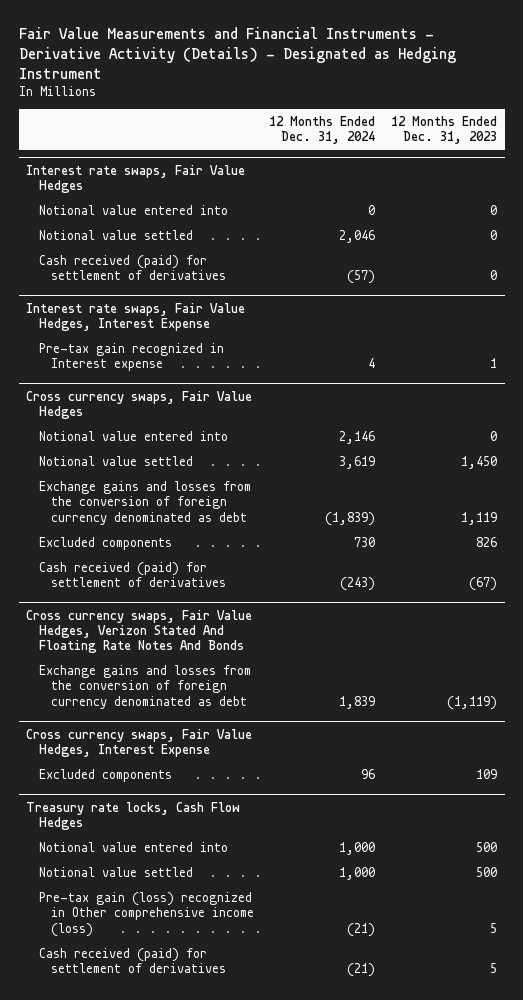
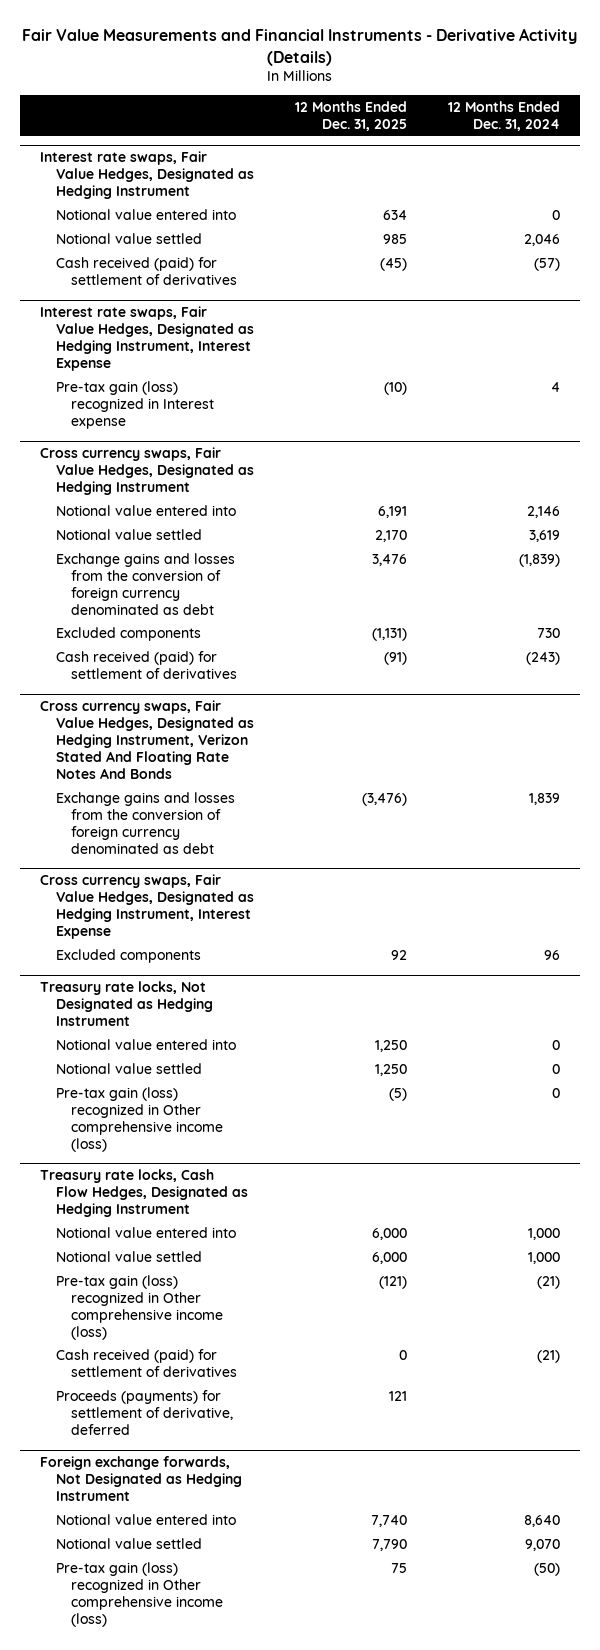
- Fair Value Measurements and Financial Instruments - Derivative Activity (Details) - Designated as Hedging Instrument
+ Fair Value Measurements and Financial Instruments - Derivative Activity (Details)
- | 12 Months Ended Dec. 31, 2024 | 12 Months Ended Dec. 31, 2023
+ | 12 Months Ended Dec. 31, 2025 | 12 Months Ended Dec. 31, 2024
- Interest rate swaps, Fair Value Hedges
+ Interest rate swaps, Fair Value Hedges, Designated as Hedging Instrument
- Interest rate swaps, Fair Value Hedges, Interest Expense
- Pre-tax gain recognized in Interest expense | 4 | 1
- Cross currency swaps, Fair Value Hedges
+ Interest rate swaps, Fair Value Hedges, Designated as Hedging Instrument, Interest Expense
+ Pre-tax gain (loss) recognized in Interest expense | (10) | 4
+ Cross currency swaps, Fair Value Hedges, Designated as Hedging Instrument
- Cross currency swaps, Fair Value Hedges, Verizon Stated And Floating Rate Notes And Bonds
+ Cross currency swaps, Fair Value Hedges, Designated as Hedging Instrument, Verizon Stated And Floating Rate Notes And Bonds
- Cross currency swaps, Fair Value Hedges, Interest Expense
+ Cross currency swaps, Fair Value Hedges, Designated as Hedging Instrument, Interest Expense
- Treasury rate locks, Cash Flow Hedges
+ Treasury rate locks, Not Designated as Hedging Instrument
+ Notional value entered into | 1,250 | 0
+ Notional value settled | 1,250 | 0
+ Pre-tax gain (loss) recognized in Other comprehensive income (loss) | (5) | 0
+ Treasury rate locks, Cash Flow Hedges, Designated as Hedging Instrument
+ Proceeds (payments) for settlement of derivative, deferred | 121 |
+ Foreign exchange forwards, Not Designated as Hedging Instrument
+ Notional value entered into | 7,740 | 8,640
+ Notional value settled | 7,790 | 9,070
+ Pre-tax gain (loss) recognized in Other comprehensive income (loss) | 75 | (50)

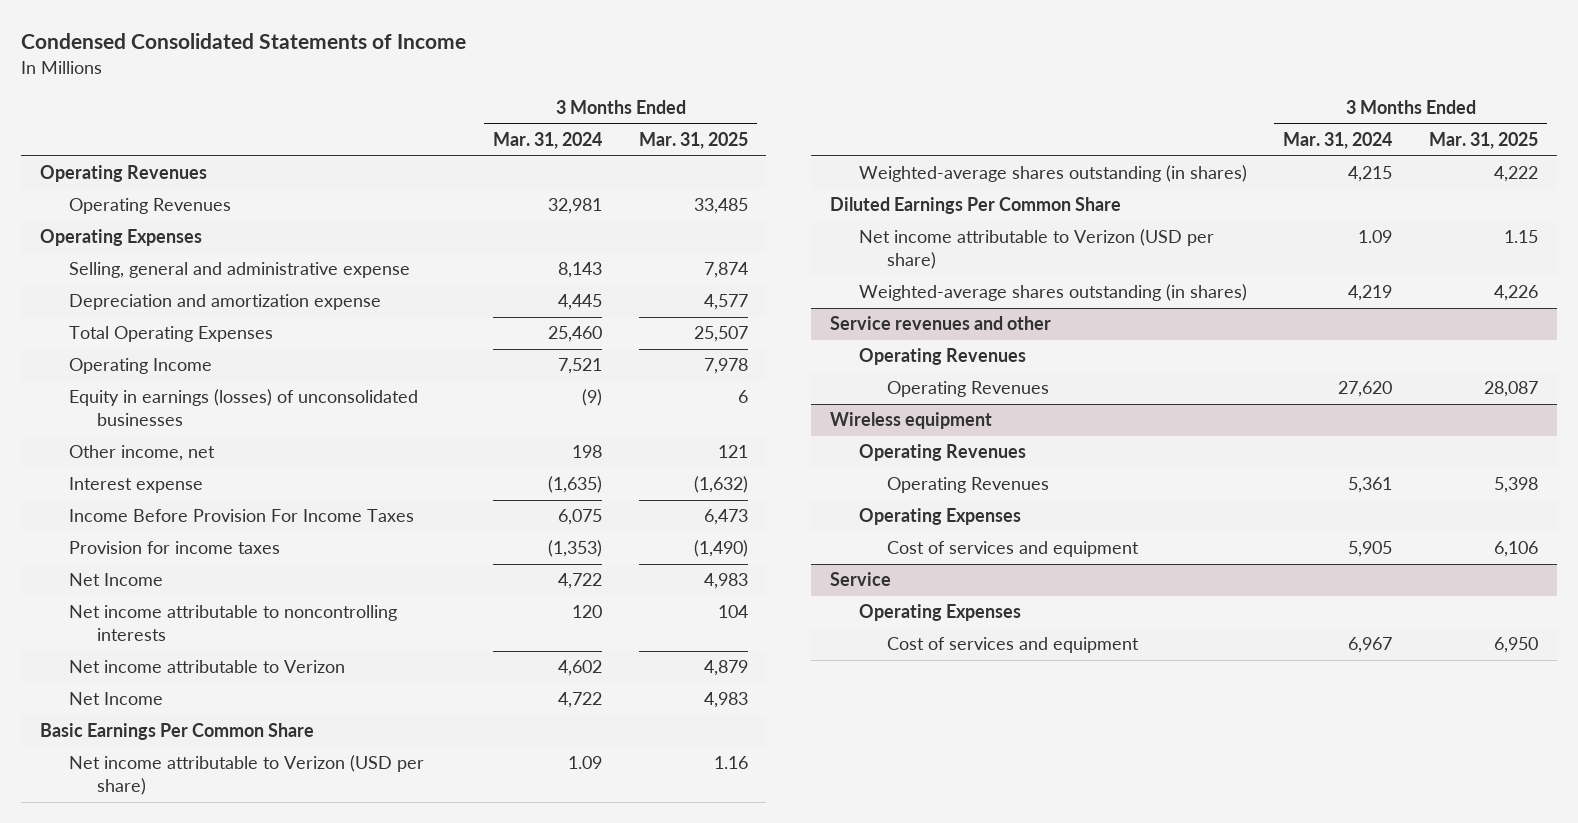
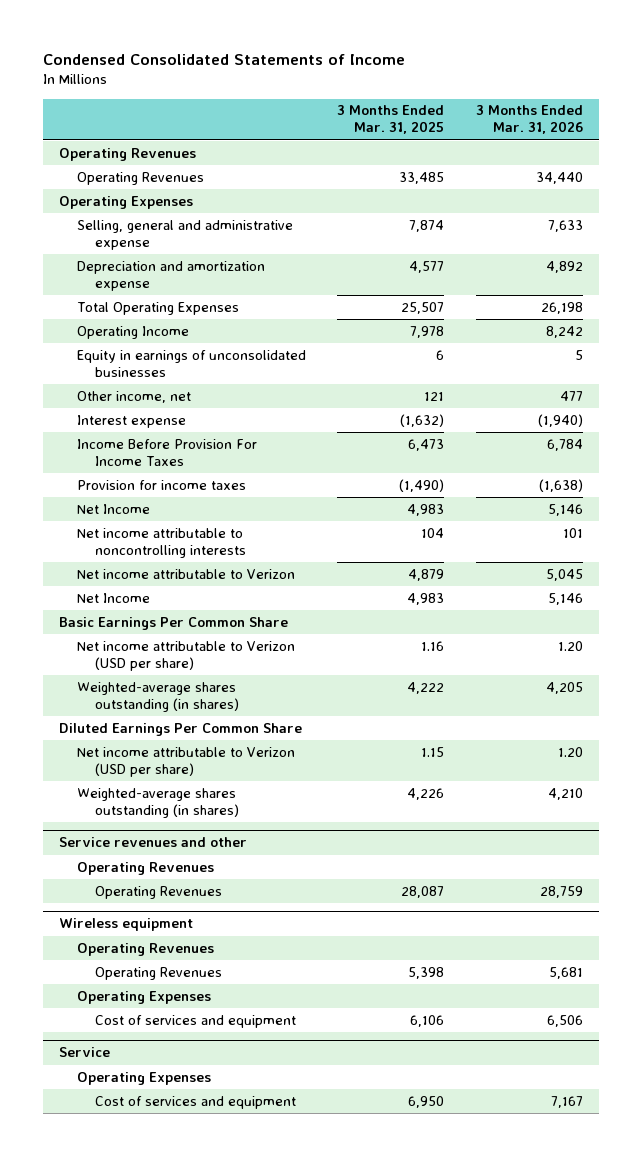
- | 3 Months Ended Mar. 31, 2024 | 3 Months Ended Mar. 31, 2025
+ | 3 Months Ended Mar. 31, 2025 | 3 Months Ended Mar. 31, 2026
- Equity in earnings (losses) of unconsolidated businesses | (9) | 6
+ Equity in earnings of unconsolidated businesses | 6 | 5

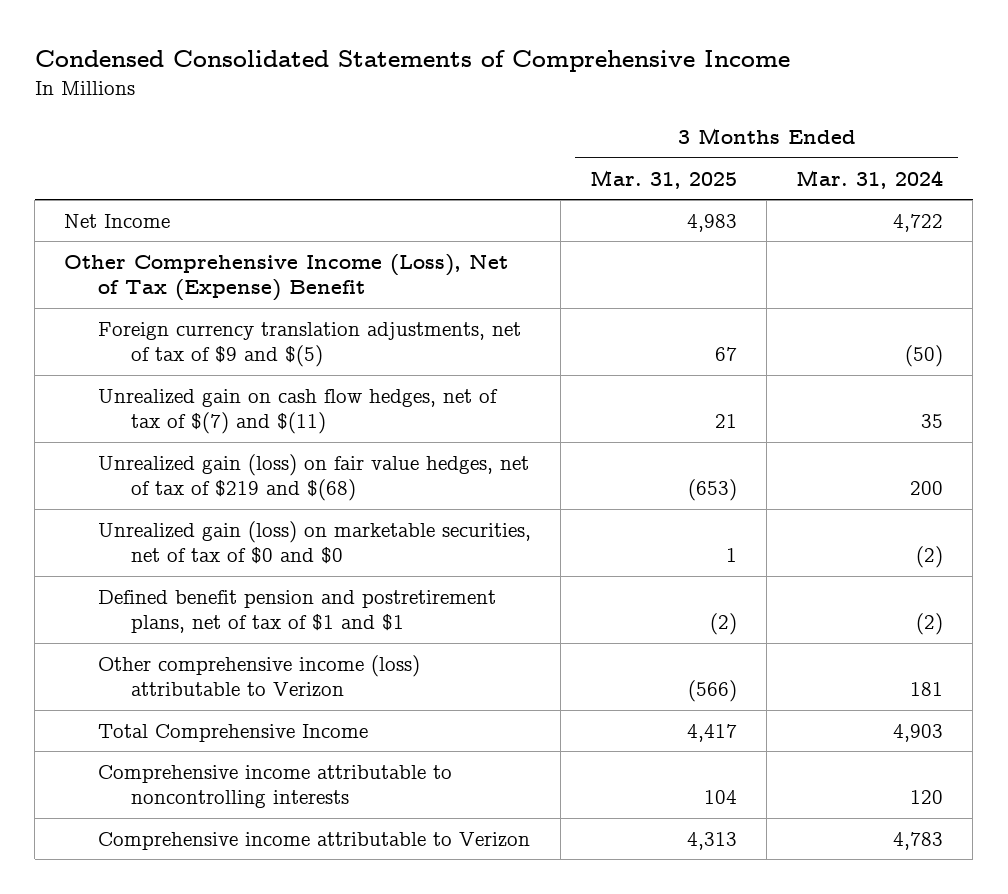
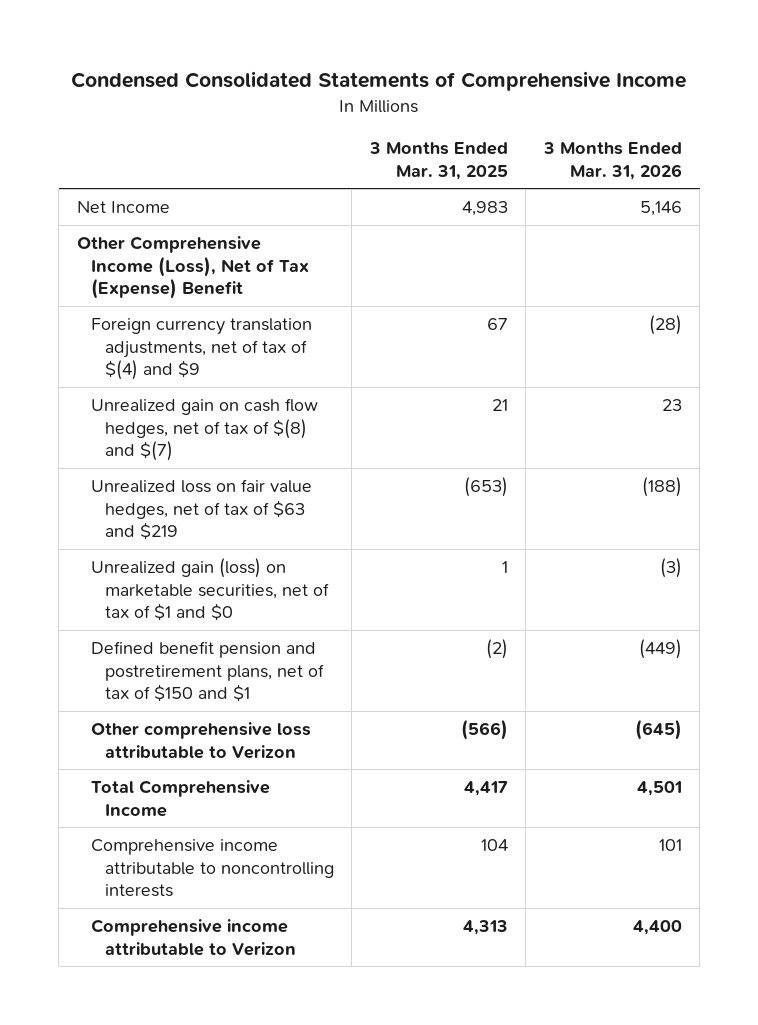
- | 3 Months Ended Mar. 31, 2025 | 3 Months Ended Mar. 31, 2024
+ | 3 Months Ended Mar. 31, 2025 | 3 Months Ended Mar. 31, 2026
- Foreign currency translation adjustments, net of tax of $9 and $(5) | 67 | (50)
- Unrealized gain on cash flow hedges, net of tax of $(7) and $(11) | 21 | 35
- Unrealized gain (loss) on fair value hedges, net of tax of $219 and $(68) | (653) | 200
- Unrealized gain (loss) on marketable securities, net of tax of $0 and $0 | 1 | (2)
- Defined benefit pension and postretirement plans, net of tax of $1 and $1 | (2) | (2)
- Other comprehensive income (loss) attributable to Verizon | (566) | 181
+ Foreign currency translation adjustments, net of tax of $(4) and $9 | 67 | (28)
+ Unrealized gain on cash flow hedges, net of tax of $(8) and $(7) | 21 | 23
+ Unrealized loss on fair value hedges, net of tax of $63 and $219 | (653) | (188)
+ Unrealized gain (loss) on marketable securities, net of tax of $1 and $0 | 1 | (3)
+ Defined benefit pension and postretirement plans, net of tax of $150 and $1 | (2) | (449)
+ Other comprehensive loss attributable to Verizon | (566) | (645)

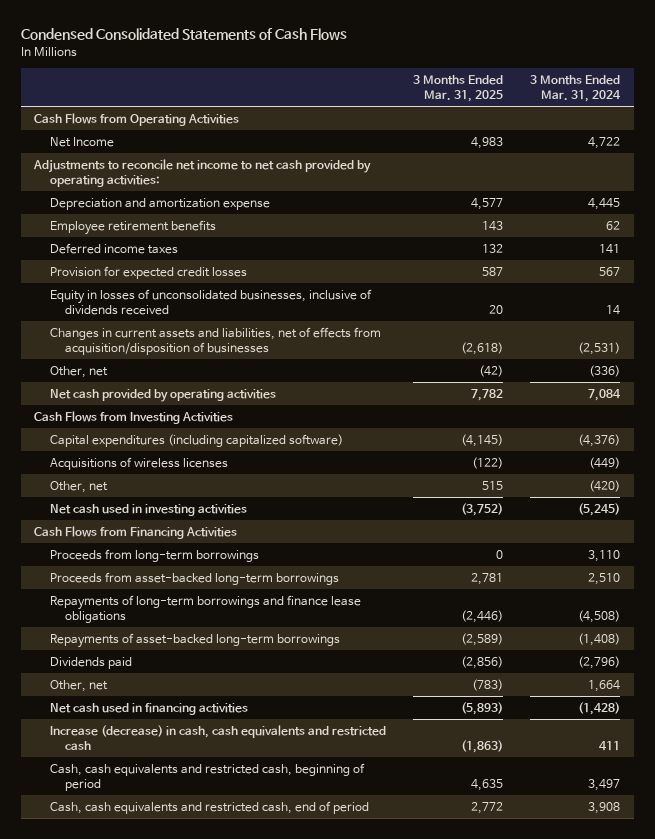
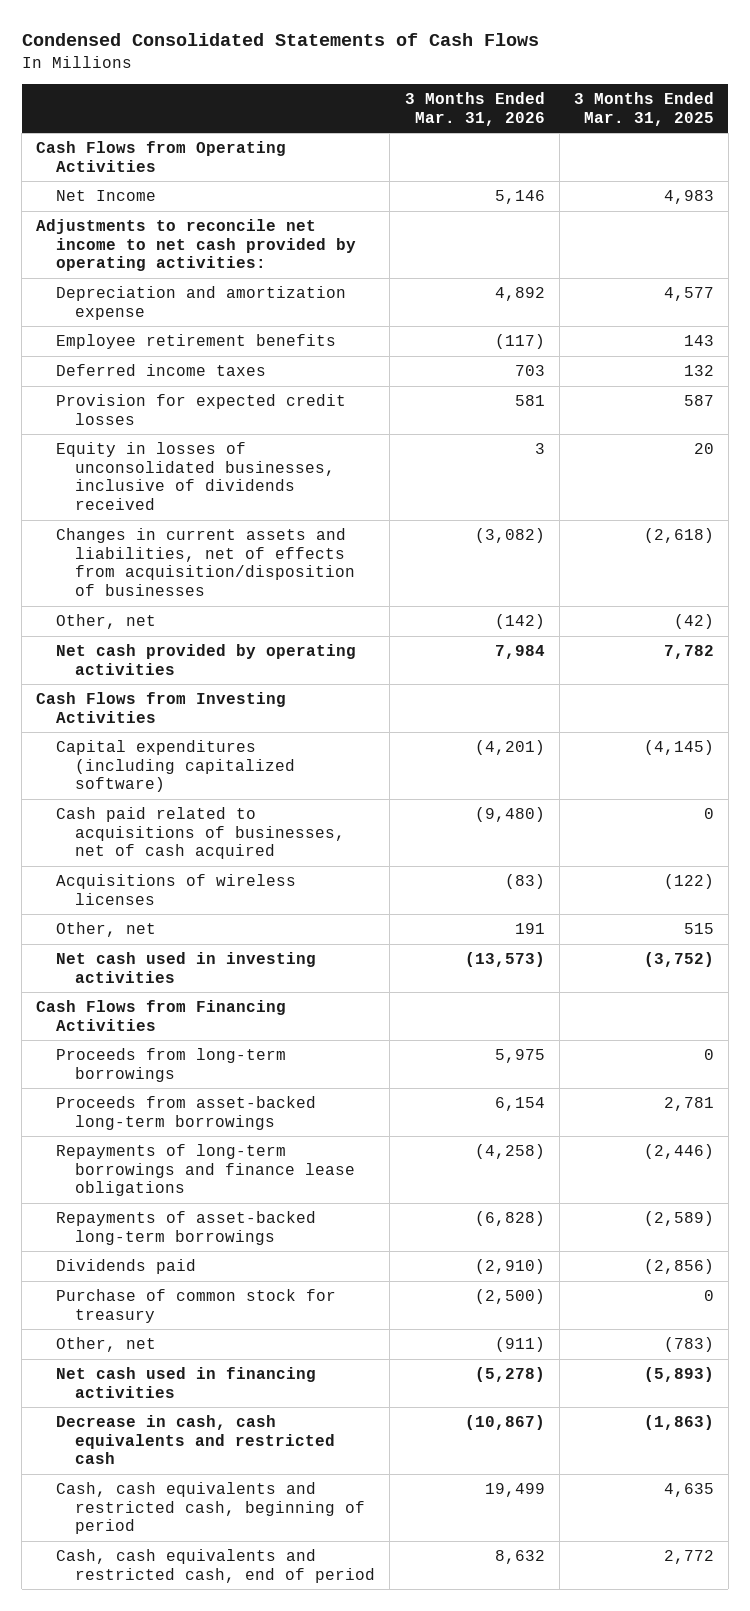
- | 3 Months Ended Mar. 31, 2025 | 3 Months Ended Mar. 31, 2024
+ | 3 Months Ended Mar. 31, 2026 | 3 Months Ended Mar. 31, 2025
+ Cash paid related to acquisitions of businesses, net of cash acquired | (9,480) | 0
+ Purchase of common stock for treasury | (2,500) | 0
- Increase (decrease) in cash, cash equivalents and restricted cash | (1,863) | 411
+ Decrease in cash, cash equivalents and restricted cash | (10,867) | (1,863)

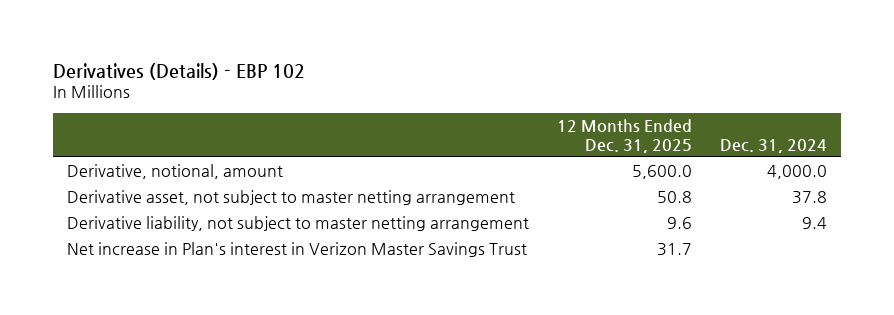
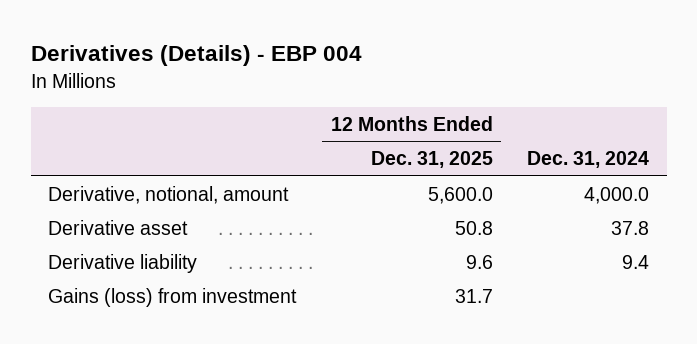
- Derivatives (Details) - EBP 102
+ Derivatives (Details) - EBP 004
- Derivative asset, not subject to master netting arrangement | 50.8 | 37.8
- Derivative liability, not subject to master netting arrangement | 9.6 | 9.4
- Net increase in Plan's interest in Verizon Master Savings Trust | 31.7 |
+ Derivative asset | 50.8 | 37.8
+ Derivative liability | 9.6 | 9.4
+ Gains (loss) from investment | 31.7 |

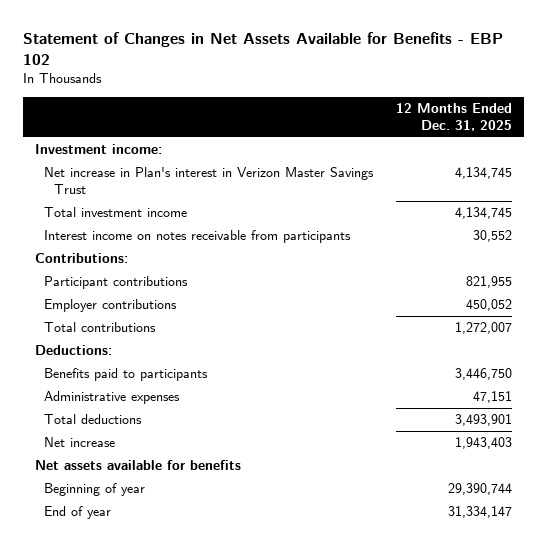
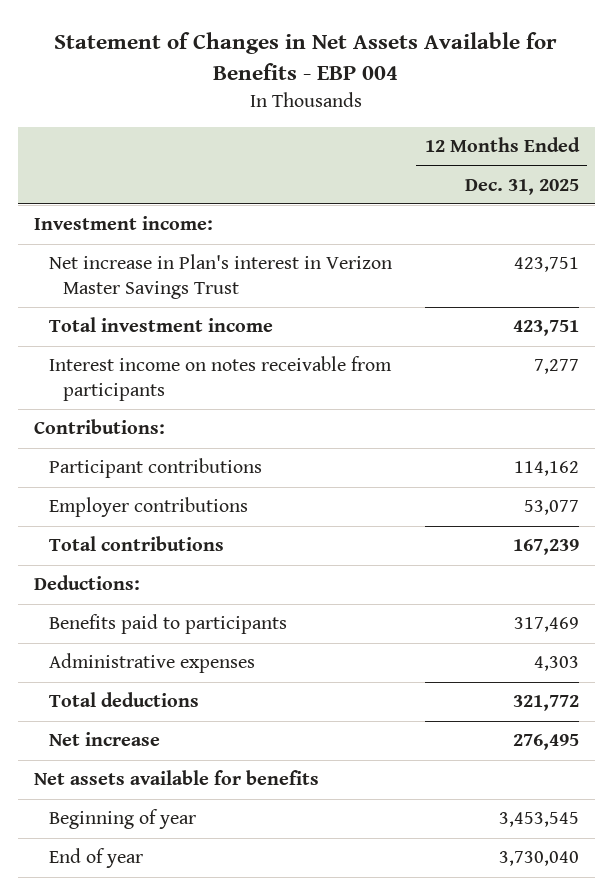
- Statement of Changes in Net Assets Available for Benefits - EBP 102
+ Statement of Changes in Net Assets Available for Benefits - EBP 004
- Net increase in Plan's interest in Verizon Master Savings Trust | 4,134,745
- Total investment income | 4,134,745
- Interest income on notes receivable from participants | 30,552
+ Net increase in Plan's interest in Verizon Master Savings Trust | 423,751
+ Total investment income | 423,751
+ Interest income on notes receivable from participants | 7,277
- Participant contributions | 821,955
- Employer contributions | 450,052
- Total contributions | 1,272,007
+ Participant contributions | 114,162
+ Employer contributions | 53,077
+ Total contributions | 167,239
- Benefits paid to participants | 3,446,750
- Administrative expenses | 47,151
- Total deductions | 3,493,901
- Net increase | 1,943,403
+ Benefits paid to participants | 317,469
+ Administrative expenses | 4,303
+ Total deductions | 321,772
+ Net increase | 276,495
- Beginning of year | 29,390,744
- End of year | 31,334,147
+ Beginning of year | 3,453,545
+ End of year | 3,730,040

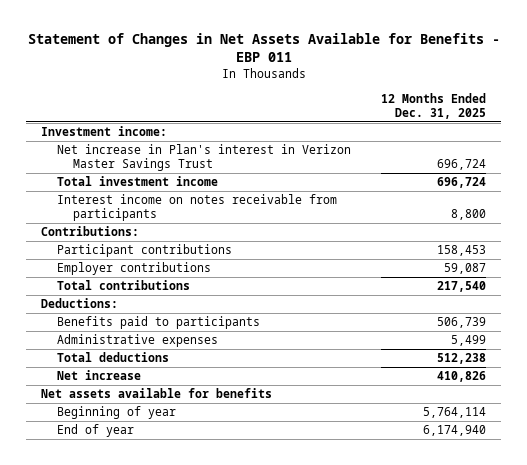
- Statement of Changes in Net Assets Available for Benefits - EBP 004
+ Statement of Changes in Net Assets Available for Benefits - EBP 011
- Net increase in Plan's interest in Verizon Master Savings Trust | 423,751
- Total investment income | 423,751
- Interest income on notes receivable from participants | 7,277
+ Net increase in Plan's interest in Verizon Master Savings Trust | 696,724
+ Total investment income | 696,724
+ Interest income on notes receivable from participants | 8,800
- Participant contributions | 114,162
- Employer contributions | 53,077
- Total contributions | 167,239
+ Participant contributions | 158,453
+ Employer contributions | 59,087
+ Total contributions | 217,540
- Benefits paid to participants | 317,469
- Administrative expenses | 4,303
- Total deductions | 321,772
- Net increase | 276,495
+ Benefits paid to participants | 506,739
+ Administrative expenses | 5,499
+ Total deductions | 512,238
+ Net increase | 410,826
- Beginning of year | 3,453,545
- End of year | 3,730,040
+ Beginning of year | 5,764,114
+ End of year | 6,174,940

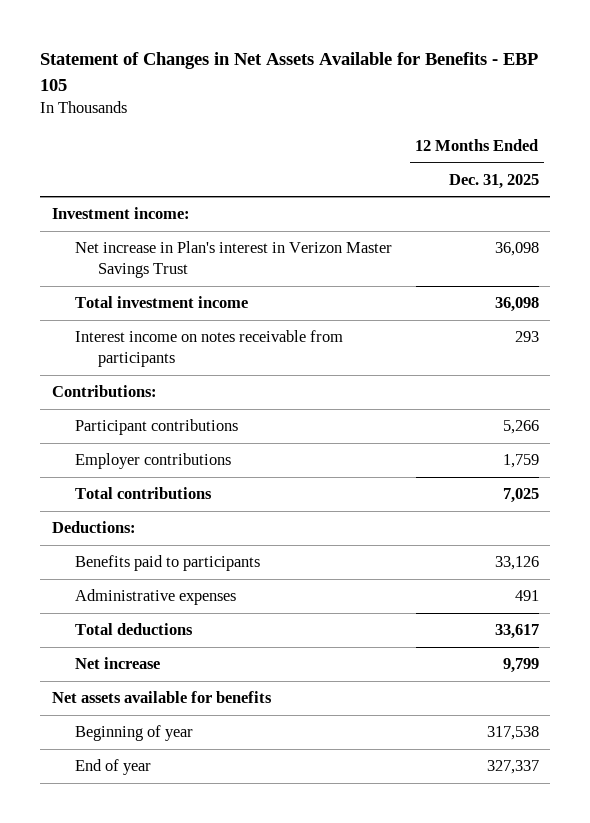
- Statement of Changes in Net Assets Available for Benefits - EBP 011
+ Statement of Changes in Net Assets Available for Benefits - EBP 105
- Net increase in Plan's interest in Verizon Master Savings Trust | 696,724
- Total investment income | 696,724
- Interest income on notes receivable from participants | 8,800
+ Net increase in Plan's interest in Verizon Master Savings Trust | 36,098
+ Total investment income | 36,098
+ Interest income on notes receivable from participants | 293
- Participant contributions | 158,453
- Employer contributions | 59,087
- Total contributions | 217,540
+ Participant contributions | 5,266
+ Employer contributions | 1,759
+ Total contributions | 7,025
- Benefits paid to participants | 506,739
- Administrative expenses | 5,499
- Total deductions | 512,238
- Net increase | 410,826
+ Benefits paid to participants | 33,126
+ Administrative expenses | 491
+ Total deductions | 33,617
+ Net increase | 9,799
- Beginning of year | 5,764,114
- End of year | 6,174,940
+ Beginning of year | 317,538
+ End of year | 327,337

